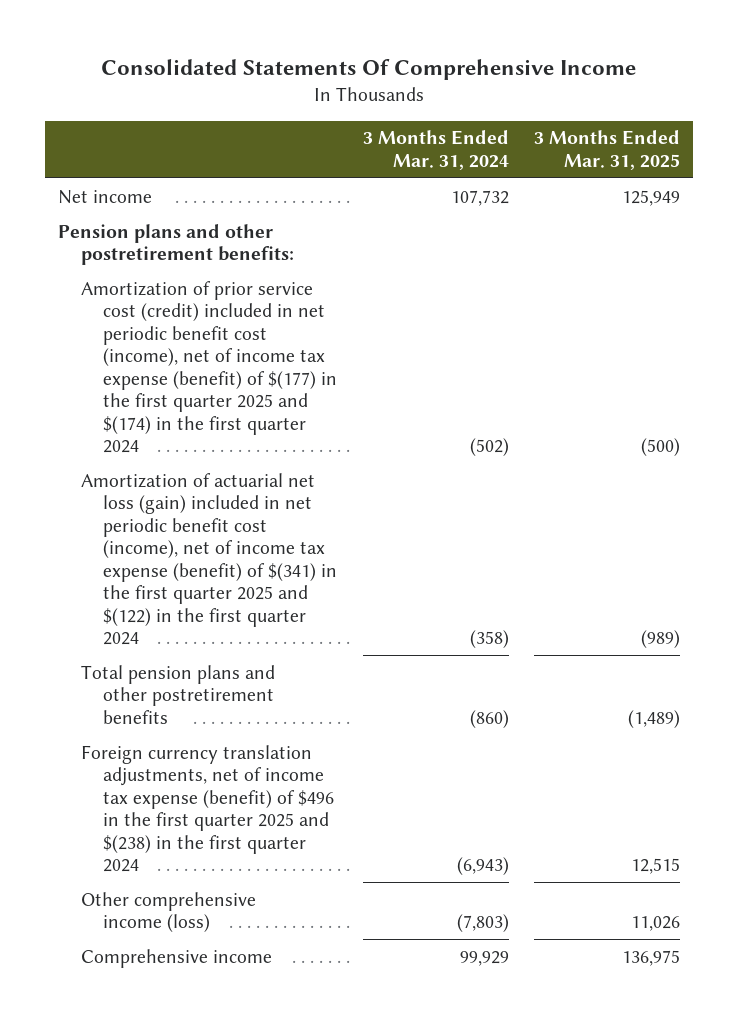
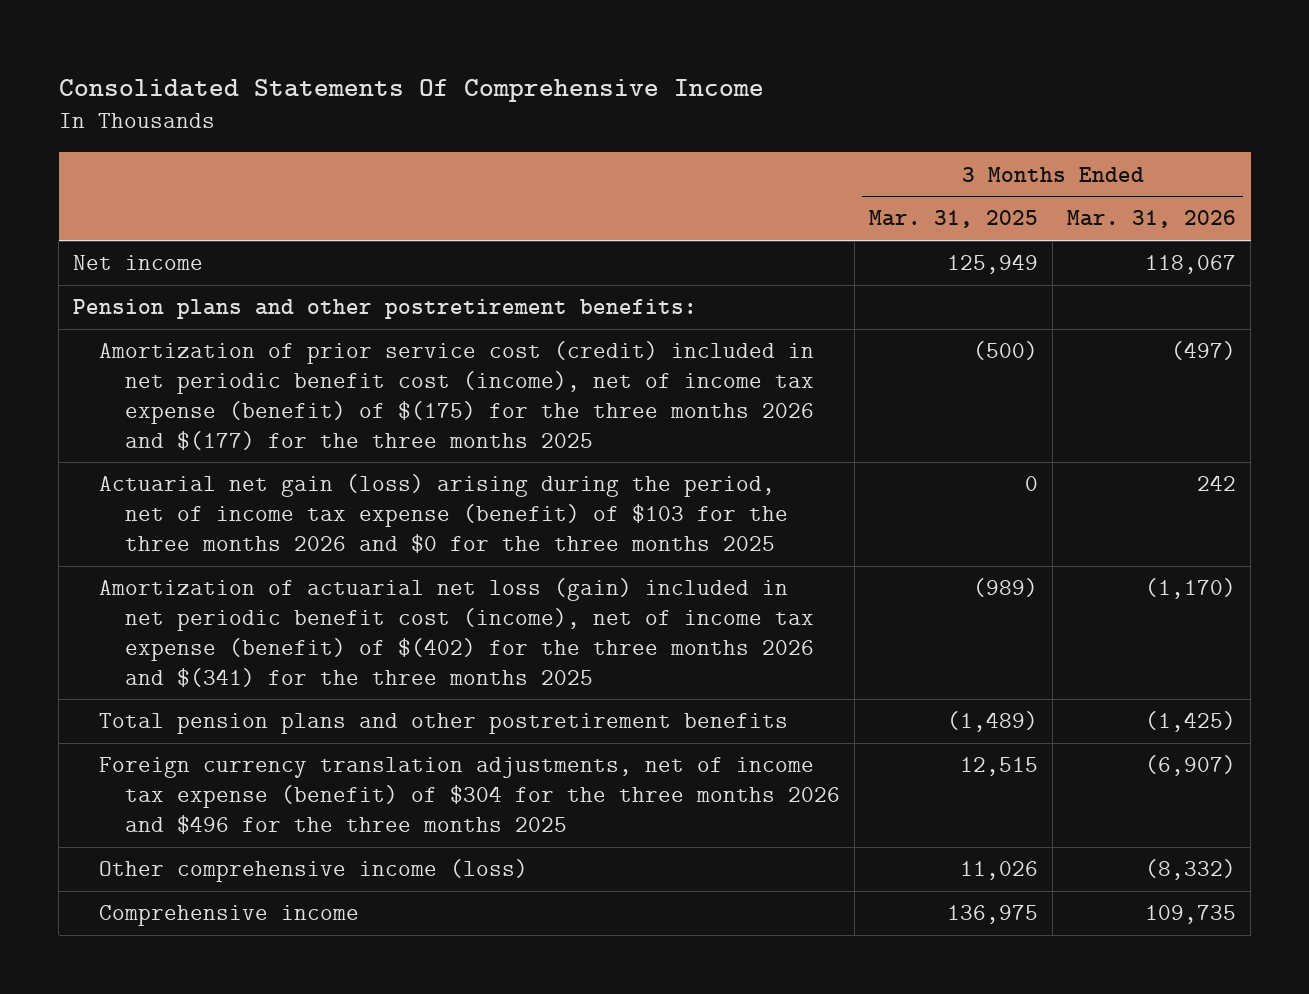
- | 3 Months Ended Mar. 31, 2024 | 3 Months Ended Mar. 31, 2025
+ | 3 Months Ended Mar. 31, 2025 | 3 Months Ended Mar. 31, 2026
- Amortization of prior service cost (credit) included in net periodic benefit cost (income), net of income tax expense (benefit) of $(177) in the first quarter 2025 and $(174) in the first quarter 2024 | (502) | (500)
- Amortization of actuarial net loss (gain) included in net periodic benefit cost (income), net of income tax expense (benefit) of $(341) in the first quarter 2025 and $(122) in the first quarter 2024 | (358) | (989)
+ Amortization of prior service cost (credit) included in net periodic benefit cost (income), net of income tax expense (benefit) of $(175) for the three months 2026 and $(177) for the three months 2025 | (500) | (497)
+ Actuarial net gain (loss) arising during the period, net of income tax expense (benefit) of $103 for the three months 2026 and $0 for the three months 2025 | 0 | 242
+ Amortization of actuarial net loss (gain) included in net periodic benefit cost (income), net of income tax expense (benefit) of $(402) for the three months 2026 and $(341) for the three months 2025 | (989) | (1,170)
- Foreign currency translation adjustments, net of income tax expense (benefit) of $496 in the first quarter 2025 and $(238) in the first quarter 2024 | (6,943) | 12,515
+ Foreign currency translation adjustments, net of income tax expense (benefit) of $304 for the three months 2026 and $496 for the three months 2025 | 12,515 | (6,907)

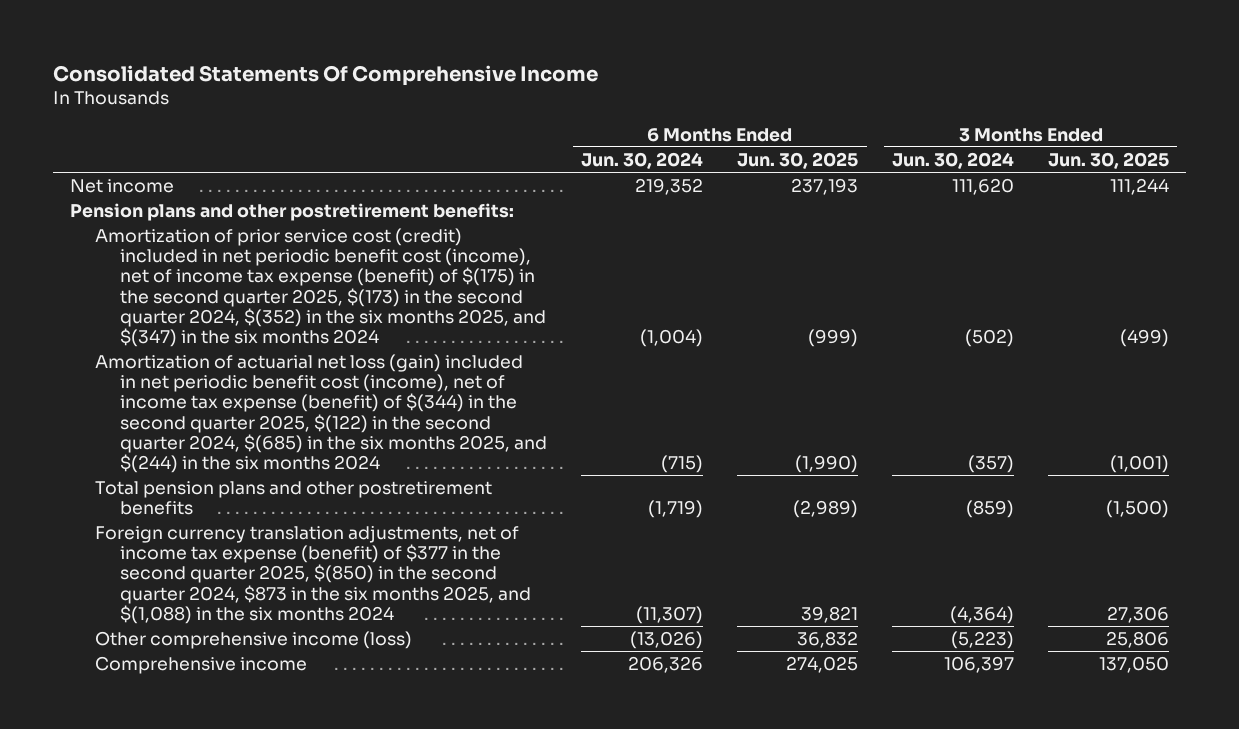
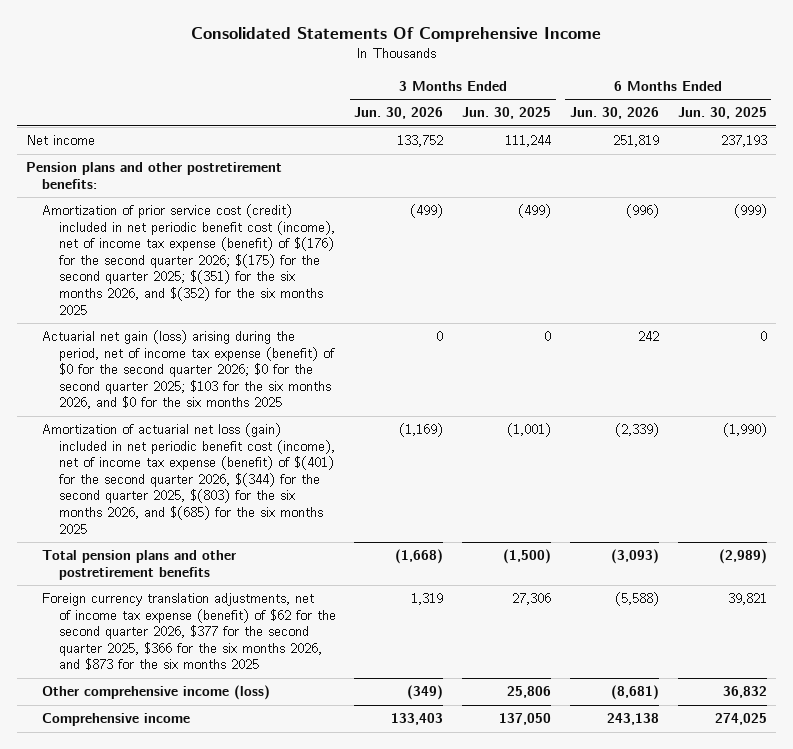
- | 6 Months Ended Jun. 30, 2024 | 6 Months Ended Jun. 30, 2025 | 3 Months Ended Jun. 30, 2024 | 3 Months Ended Jun. 30, 2025
+ | 3 Months Ended Jun. 30, 2026 | 3 Months Ended Jun. 30, 2025 | 6 Months Ended Jun. 30, 2026 | 6 Months Ended Jun. 30, 2025
- Amortization of prior service cost (credit) included in net periodic benefit cost (income), net of income tax expense (benefit) of $(175) in the second quarter 2025, $(173) in the second quarter 2024, $(352) in the six months 2025, and $(347) in the six months 2024 | (1,004) | (999) | (502) | (499)
- Amortization of actuarial net loss (gain) included in net periodic benefit cost (income), net of income tax expense (benefit) of $(344) in the second quarter 2025, $(122) in the second quarter 2024, $(685) in the six months 2025, and $(244) in the six months 2024 | (715) | (1,990) | (357) | (1,001)
+ Amortization of prior service cost (credit) included in net periodic benefit cost (income), net of income tax expense (benefit) of $(176) for the second quarter 2026; $(175) for the second quarter 2025; $(351) for the six months 2026, and $(352) for the six months 2025 | (499) | (499) | (996) | (999)
+ Actuarial net gain (loss) arising during the period, net of income tax expense (benefit) of $0 for the second quarter 2026; $0 for the second quarter 2025; $103 for the six months 2026, and $0 for the six months 2025 | 0 | 0 | 242 | 0
+ Amortization of actuarial net loss (gain) included in net periodic benefit cost (income), net of income tax expense (benefit) of $(401) for the second quarter 2026, $(344) for the second quarter 2025, $(803) for the six months 2026, and $(685) for the six months 2025 | (1,169) | (1,001) | (2,339) | (1,990)
- Foreign currency translation adjustments, net of income tax expense (benefit) of $377 in the second quarter 2025, $(850) in the second quarter 2024, $873 in the six months 2025, and $(1,088) in the six months 2024 | (11,307) | 39,821 | (4,364) | 27,306
+ Foreign currency translation adjustments, net of income tax expense (benefit) of $62 for the second quarter 2026, $377 for the second quarter 2025, $366 for the six months 2026, and $873 for the six months 2025 | 1,319 | 27,306 | (5,588) | 39,821

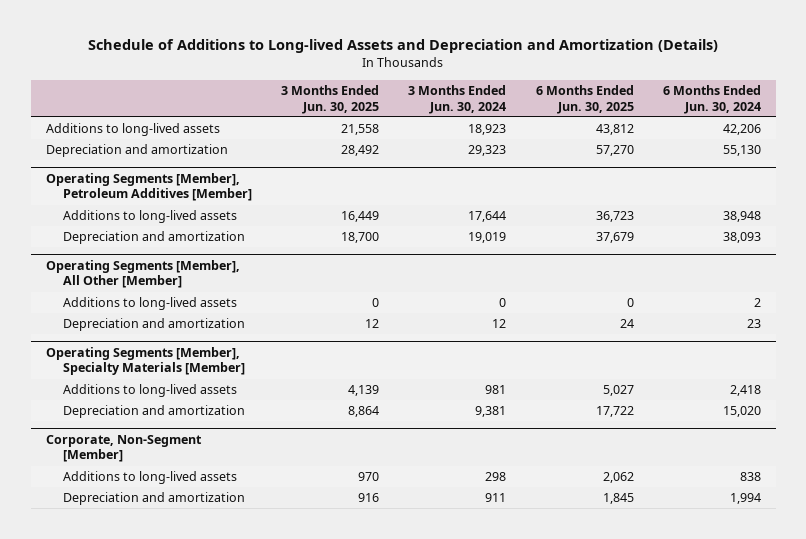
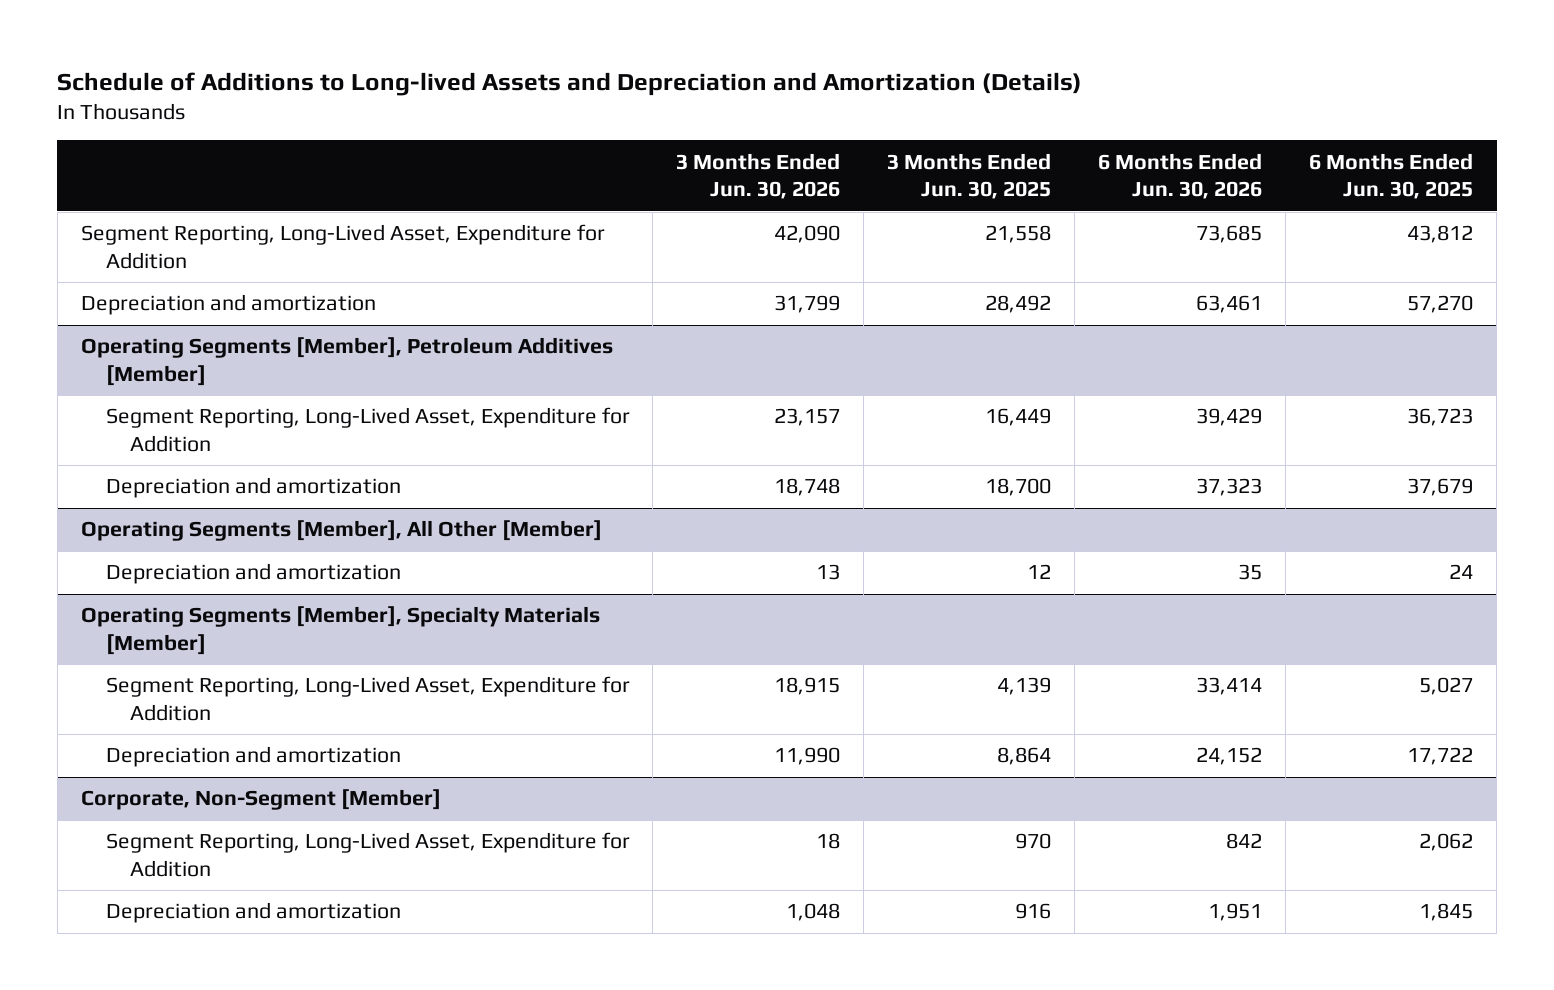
- | 3 Months Ended Jun. 30, 2025 | 3 Months Ended Jun. 30, 2024 | 6 Months Ended Jun. 30, 2025 | 6 Months Ended Jun. 30, 2024
+ | 3 Months Ended Jun. 30, 2026 | 3 Months Ended Jun. 30, 2025 | 6 Months Ended Jun. 30, 2026 | 6 Months Ended Jun. 30, 2025
- Additions to long-lived assets | 21,558 | 18,923 | 43,812 | 42,206
+ Segment Reporting, Long-Lived Asset, Expenditure for Addition | 42,090 | 21,558 | 73,685 | 43,812
@ Operating Segments [Member], Petroleum Additives [Member]
- Additions to long-lived assets | 16,449 | 17,644 | 36,723 | 38,948
+ Segment Reporting, Long-Lived Asset, Expenditure for Addition | 23,157 | 16,449 | 39,429 | 36,723
@ Operating Segments [Member], All Other [Member]
- Additions to long-lived assets | 0 | 0 | 0 | 2
@ Operating Segments [Member], Specialty Materials [Member]
- Additions to long-lived assets | 4,139 | 981 | 5,027 | 2,418
+ Segment Reporting, Long-Lived Asset, Expenditure for Addition | 18,915 | 4,139 | 33,414 | 5,027
@ Corporate, Non-Segment [Member]
- Additions to long-lived assets | 970 | 298 | 2,062 | 838
+ Segment Reporting, Long-Lived Asset, Expenditure for Addition | 18 | 970 | 842 | 2,062

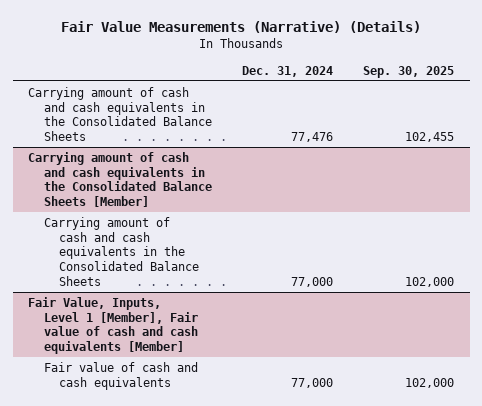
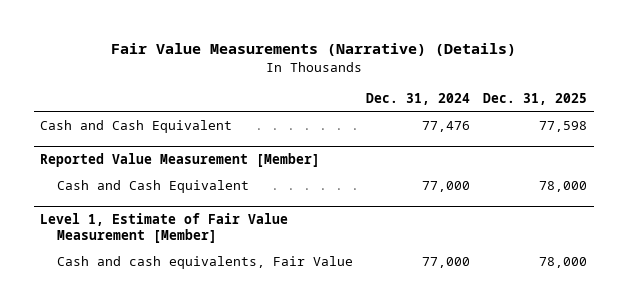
- | Dec. 31, 2024 | Sep. 30, 2025
+ | Dec. 31, 2024 | Dec. 31, 2025
- Carrying amount of cash and cash equivalents in the Consolidated Balance Sheets | 77,476 | 102,455
- Carrying amount of cash and cash equivalents in the Consolidated Balance Sheets [Member]
- Carrying amount of cash and cash equivalents in the Consolidated Balance Sheets | 77,000 | 102,000
- Fair Value, Inputs, Level 1 [Member], Fair value of cash and cash equivalents [Member]
- Fair value of cash and cash equivalents | 77,000 | 102,000
+ Cash and Cash Equivalent | 77,476 | 77,598
+ Reported Value Measurement [Member]
+ Cash and Cash Equivalent | 77,000 | 78,000
+ Level 1, Estimate of Fair Value Measurement [Member]
+ Cash and cash equivalents, Fair Value | 77,000 | 78,000

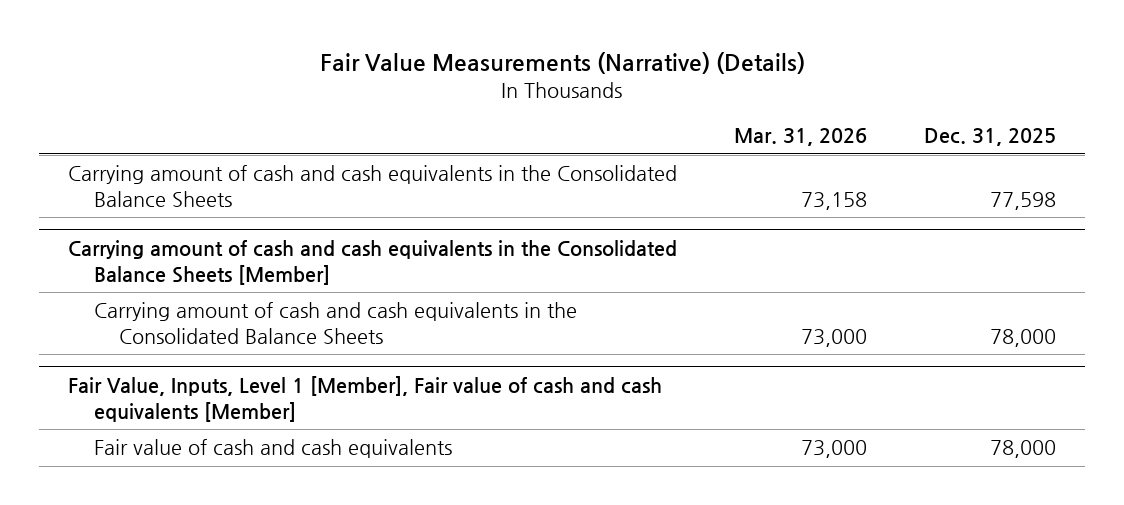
- | Dec. 31, 2024 | Dec. 31, 2025
+ | Mar. 31, 2026 | Dec. 31, 2025
- Cash and Cash Equivalent | 77,476 | 77,598
- Reported Value Measurement [Member]
- Cash and Cash Equivalent | 77,000 | 78,000
- Level 1, Estimate of Fair Value Measurement [Member]
- Cash and cash equivalents, Fair Value | 77,000 | 78,000
+ Carrying amount of cash and cash equivalents in the Consolidated Balance Sheets | 73,158 | 77,598
+ Carrying amount of cash and cash equivalents in the Consolidated Balance Sheets [Member]
+ Carrying amount of cash and cash equivalents in the Consolidated Balance Sheets | 73,000 | 78,000
+ Fair Value, Inputs, Level 1 [Member], Fair value of cash and cash equivalents [Member]
+ Fair value of cash and cash equivalents | 73,000 | 78,000

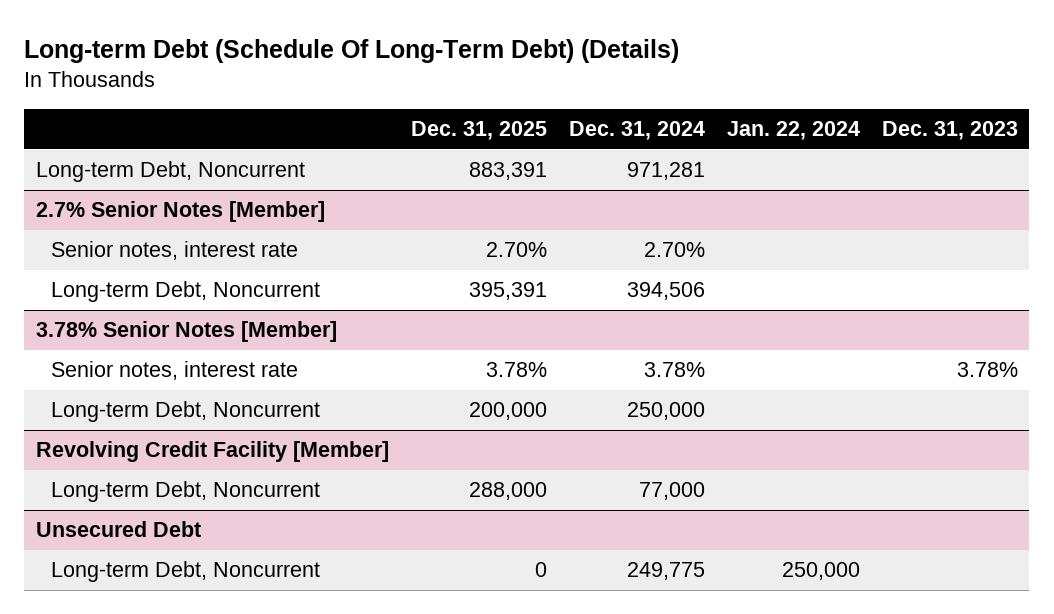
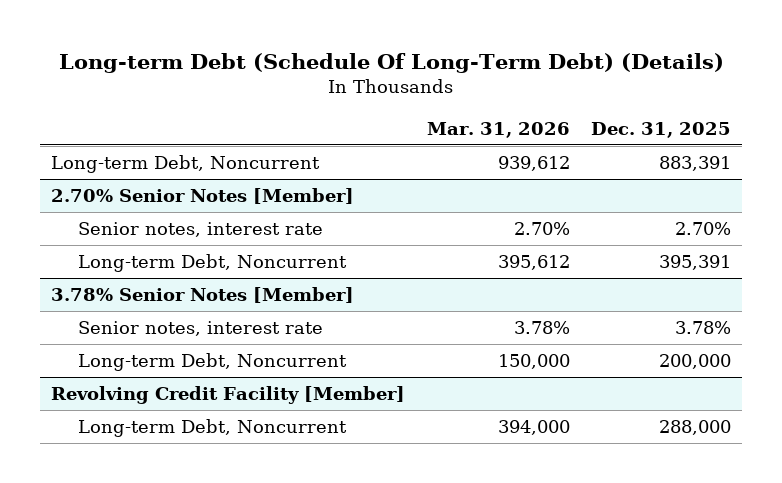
- | Dec. 31, 2025 | Dec. 31, 2024 | Jan. 22, 2024 | Dec. 31, 2023
+ | Mar. 31, 2026 | Dec. 31, 2025
- 2.7% Senior Notes [Member]
+ 2.70% Senior Notes [Member]
- Unsecured Debt
- Long-term Debt, Noncurrent | 0 | 249,775 | 250,000 |

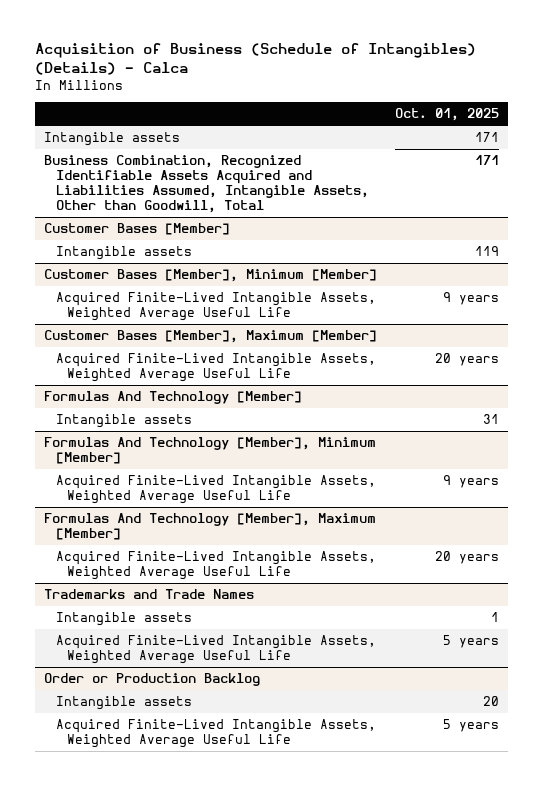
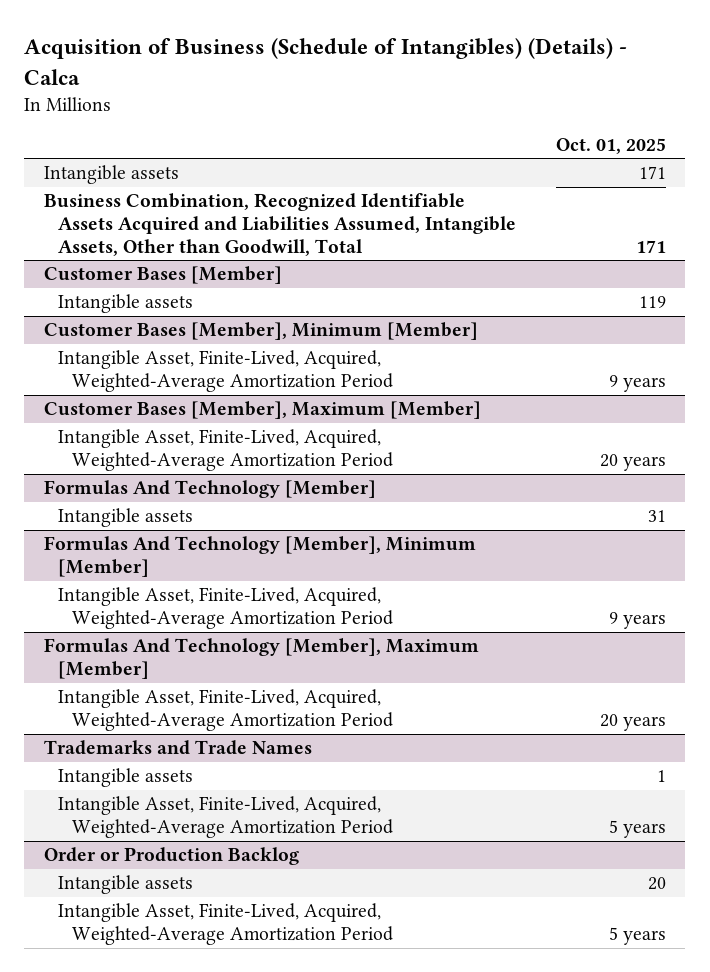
@ Customer Bases [Member], Minimum [Member]
- Acquired Finite-Lived Intangible Assets, Weighted Average Useful Life | 9 years
+ Intangible Asset, Finite-Lived, Acquired, Weighted-Average Amortization Period | 9 years
@ Customer Bases [Member], Maximum [Member]
- Acquired Finite-Lived Intangible Assets, Weighted Average Useful Life | 20 years
+ Intangible Asset, Finite-Lived, Acquired, Weighted-Average Amortization Period | 20 years
@ Formulas And Technology [Member], Minimum [Member]
- Acquired Finite-Lived Intangible Assets, Weighted Average Useful Life | 9 years
+ Intangible Asset, Finite-Lived, Acquired, Weighted-Average Amortization Period | 9 years
@ Formulas And Technology [Member], Maximum [Member]
- Acquired Finite-Lived Intangible Assets, Weighted Average Useful Life | 20 years
+ Intangible Asset, Finite-Lived, Acquired, Weighted-Average Amortization Period | 20 years
@ Trademarks and Trade Names
- Acquired Finite-Lived Intangible Assets, Weighted Average Useful Life | 5 years
+ Intangible Asset, Finite-Lived, Acquired, Weighted-Average Amortization Period | 5 years
@ Order or Production Backlog
- Acquired Finite-Lived Intangible Assets, Weighted Average Useful Life | 5 years
+ Intangible Asset, Finite-Lived, Acquired, Weighted-Average Amortization Period | 5 years

